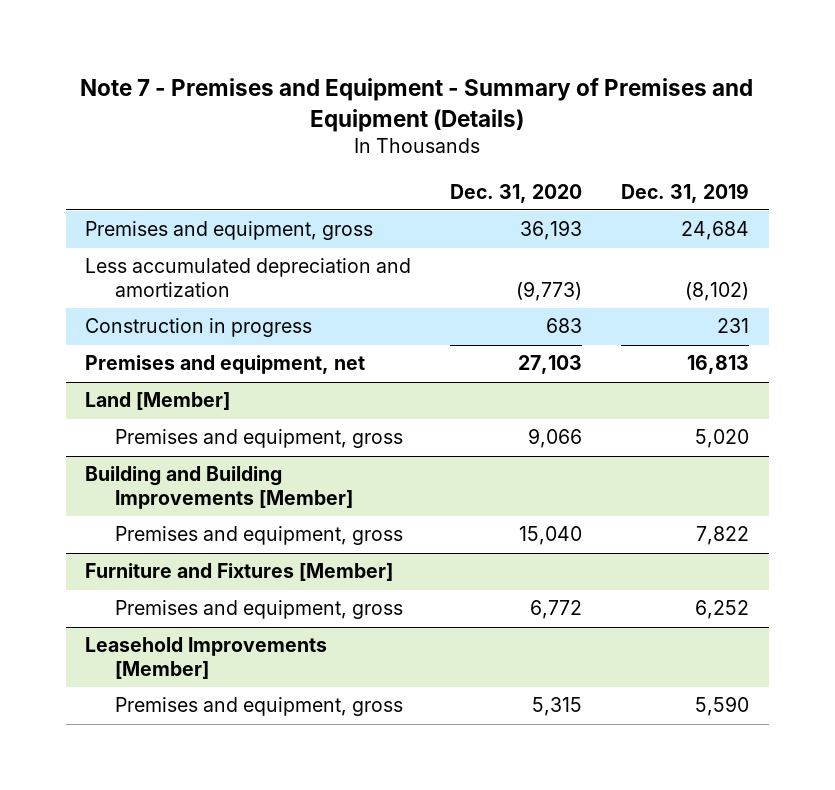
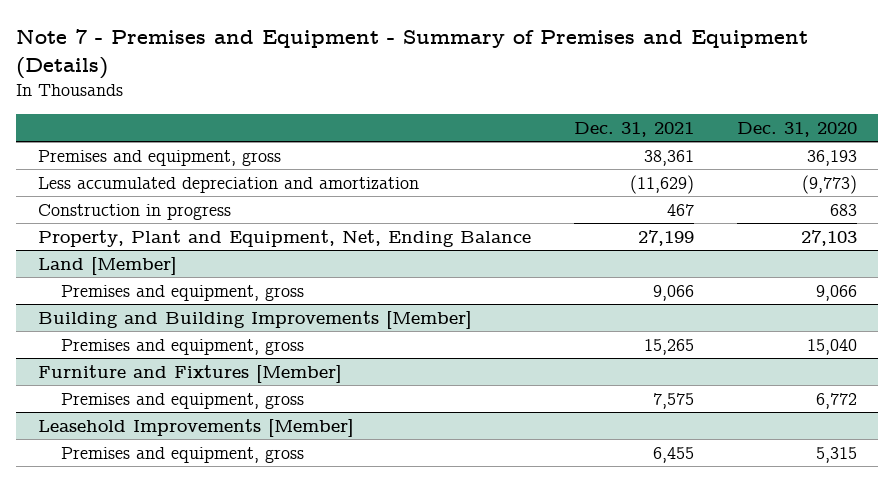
- | Dec. 31, 2020 | Dec. 31, 2019
+ | Dec. 31, 2021 | Dec. 31, 2020
- Premises and equipment, net | 27,103 | 16,813
+ Property, Plant and Equipment, Net, Ending Balance | 27,199 | 27,103

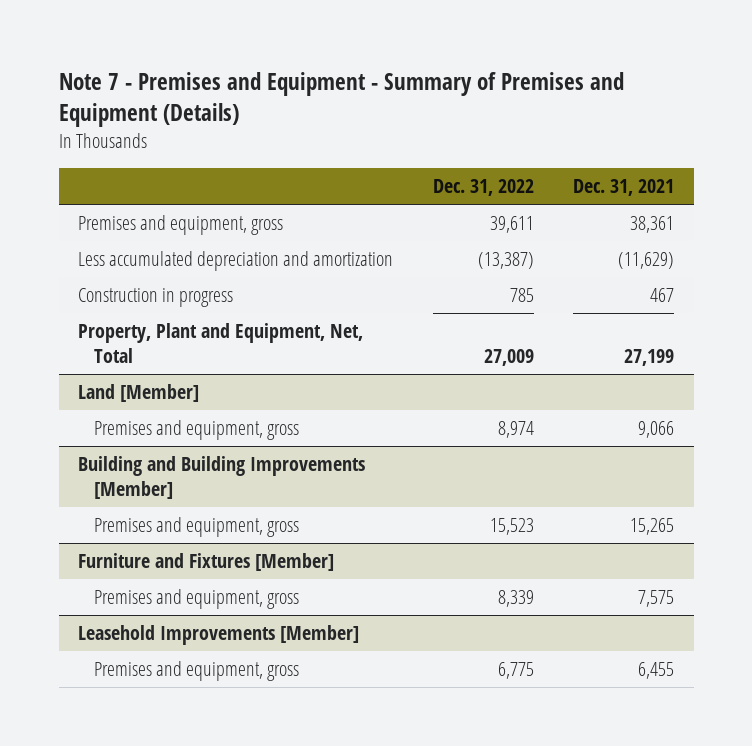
- | Dec. 31, 2021 | Dec. 31, 2020
+ | Dec. 31, 2022 | Dec. 31, 2021
- Property, Plant and Equipment, Net, Ending Balance | 27,199 | 27,103
+ Property, Plant and Equipment, Net, Total | 27,009 | 27,199

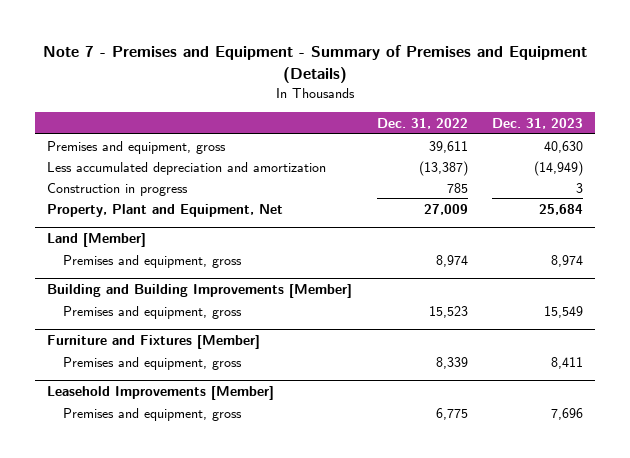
- | Dec. 31, 2022 | Dec. 31, 2021
+ | Dec. 31, 2022 | Dec. 31, 2023
- Property, Plant and Equipment, Net, Total | 27,009 | 27,199
+ Property, Plant and Equipment, Net | 27,009 | 25,684

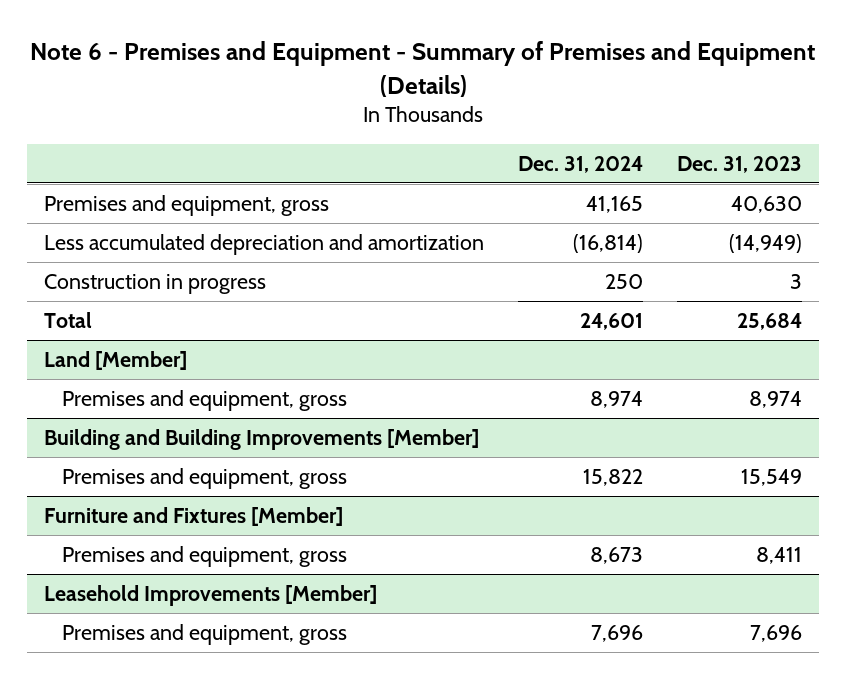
- Note 7 - Premises and Equipment - Summary of Premises and Equipment (Details)
+ Note 6 - Premises and Equipment - Summary of Premises and Equipment (Details)
- | Dec. 31, 2022 | Dec. 31, 2023
+ | Dec. 31, 2024 | Dec. 31, 2023
- Property, Plant and Equipment, Net | 27,009 | 25,684
+ Total | 24,601 | 25,684

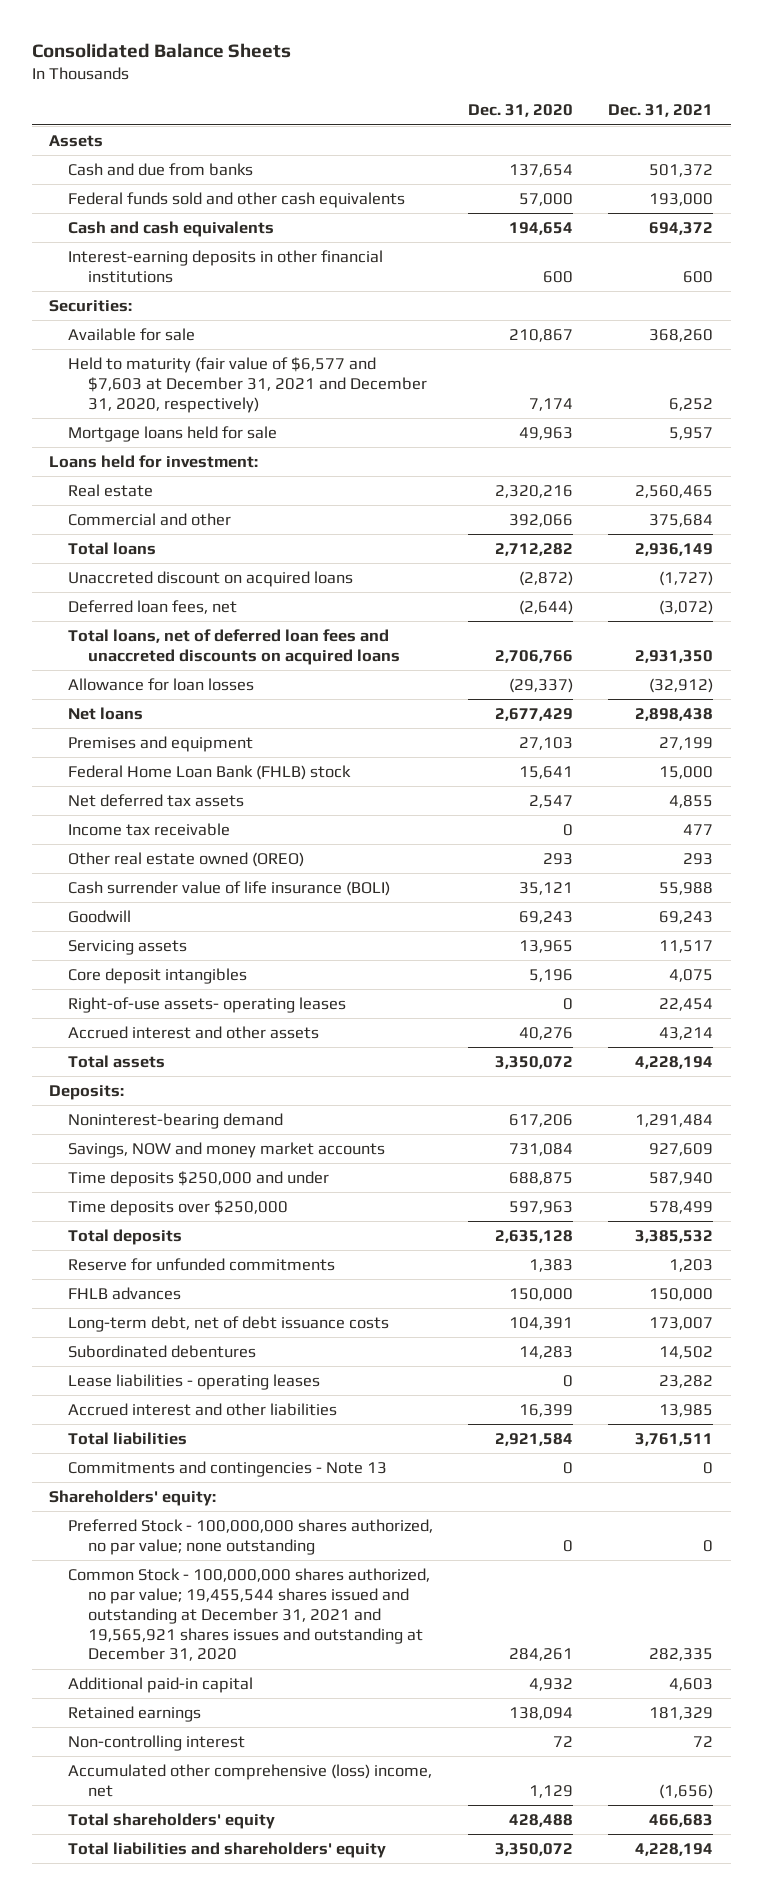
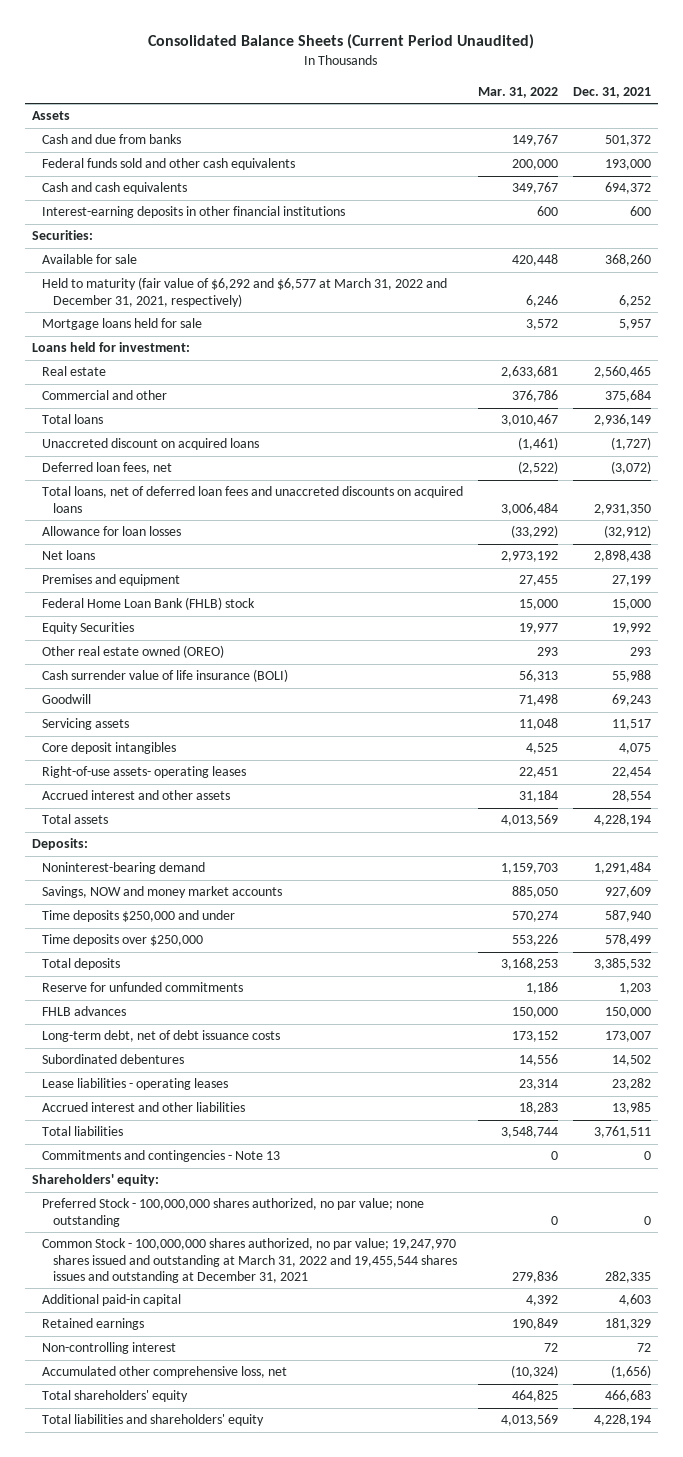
- Consolidated Balance Sheets
+ Consolidated Balance Sheets (Current Period Unaudited)
- | Dec. 31, 2020 | Dec. 31, 2021
+ | Mar. 31, 2022 | Dec. 31, 2021
- Held to maturity (fair value of $6,577 and $7,603 at December 31, 2021 and December 31, 2020, respectively) | 7,174 | 6,252
+ Held to maturity (fair value of $6,292 and $6,577 at March 31, 2022 and December 31, 2021, respectively) | 6,246 | 6,252
- Net deferred tax assets | 2,547 | 4,855
- Income tax receivable | 0 | 477
+ Equity Securities | 19,977 | 19,992
- Accrued interest and other assets | 40,276 | 43,214
+ Accrued interest and other assets | 31,184 | 28,554
- Common Stock - 100,000,000 shares authorized, no par value; 19,455,544 shares issued and outstanding at December 31, 2021 and 19,565,921 shares issues and outstanding at December 31, 2020 | 284,261 | 282,335
+ Common Stock - 100,000,000 shares authorized, no par value; 19,247,970 shares issued and outstanding at March 31, 2022 and 19,455,544 shares issues and outstanding at December 31, 2021 | 279,836 | 282,335
- Accumulated other comprehensive (loss) income, net | 1,129 | (1,656)
+ Accumulated other comprehensive loss, net | (10,324) | (1,656)

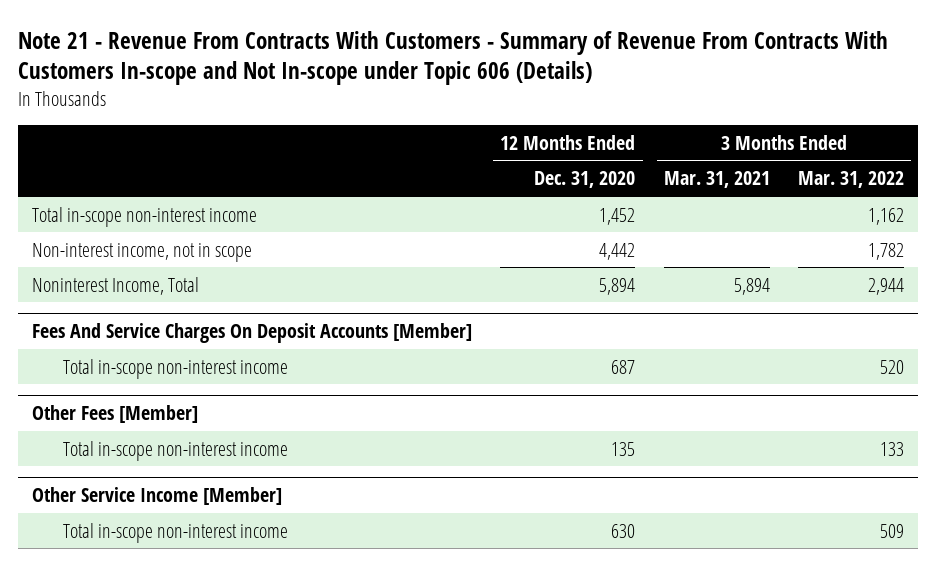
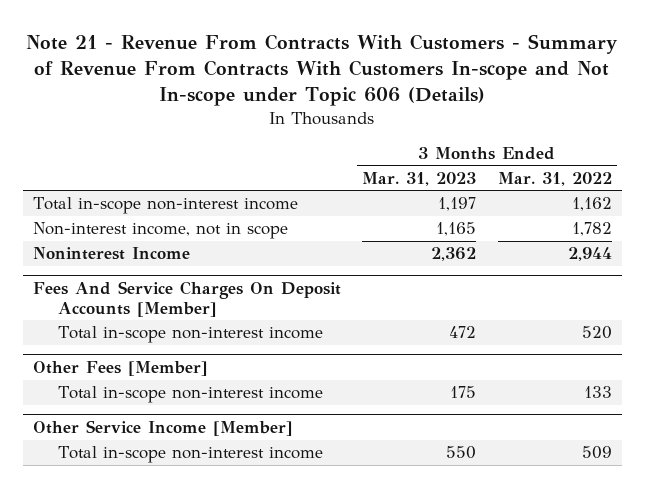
- | 12 Months Ended Dec. 31, 2020 | 3 Months Ended Mar. 31, 2021 | 3 Months Ended Mar. 31, 2022
+ | 3 Months Ended Mar. 31, 2023 | 3 Months Ended Mar. 31, 2022
- Noninterest Income, Total | 5,894 | 5,894 | 2,944
+ Noninterest Income | 2,362 | 2,944

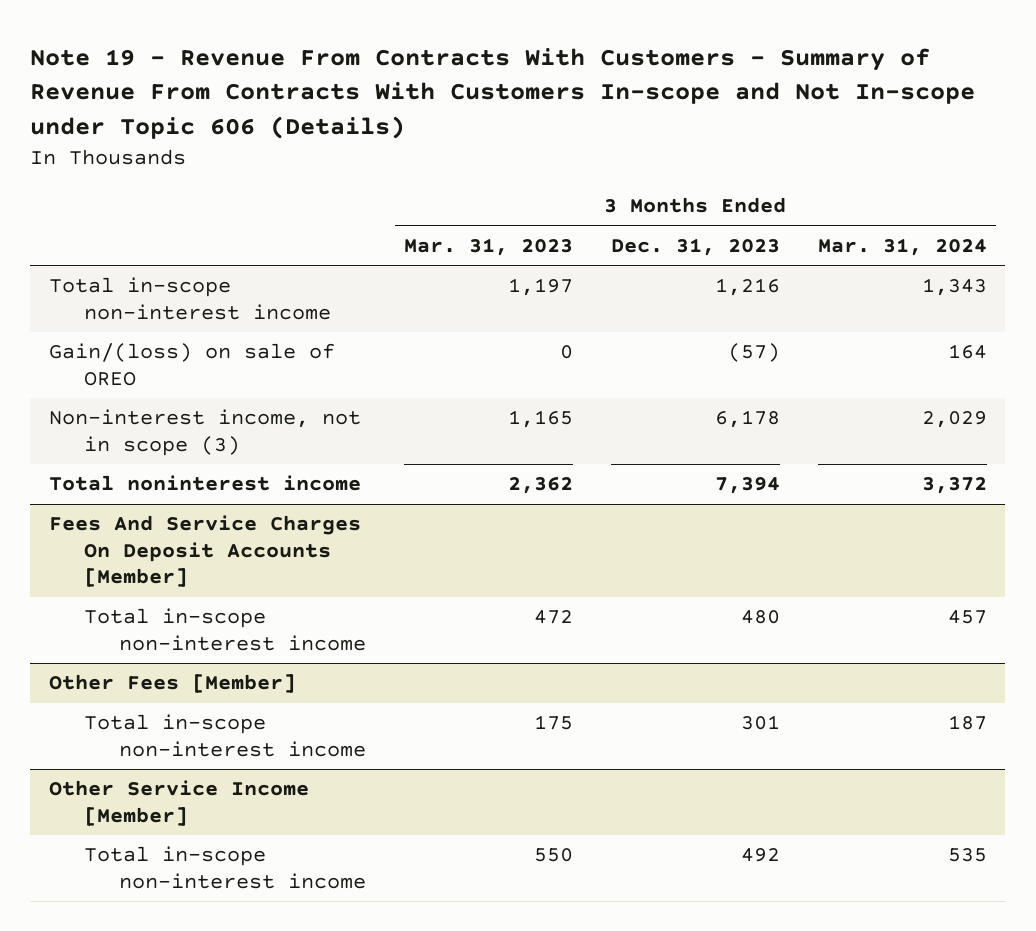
- Note 21 - Revenue From Contracts With Customers - Summary of Revenue From Contracts With Customers In-scope and Not In-scope under Topic 606 (Details)
+ Note 19 - Revenue From Contracts With Customers - Summary of Revenue From Contracts With Customers In-scope and Not In-scope under Topic 606 (Details)
- | 3 Months Ended Mar. 31, 2023 | 3 Months Ended Mar. 31, 2022
+ | 3 Months Ended Mar. 31, 2023 | 3 Months Ended Dec. 31, 2023 | 3 Months Ended Mar. 31, 2024
- Non-interest income, not in scope | 1,165 | 1,782
- Noninterest Income | 2,362 | 2,944
+ Gain/(loss) on sale of OREO | 0 | (57) | 164
+ Non-interest income, not in scope (3) | 1,165 | 6,178 | 2,029
+ Total noninterest income | 2,362 | 7,394 | 3,372

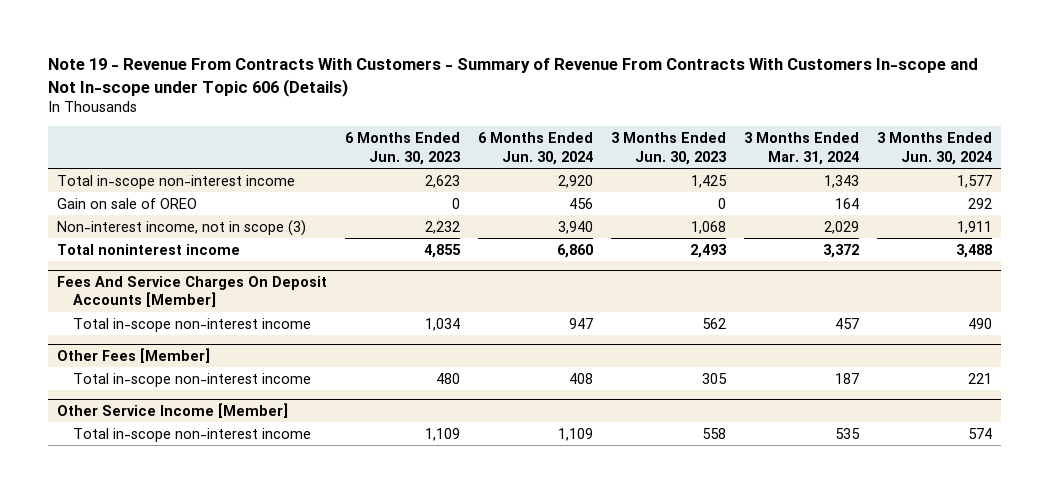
- | 3 Months Ended Mar. 31, 2023 | 3 Months Ended Dec. 31, 2023 | 3 Months Ended Mar. 31, 2024
+ | 6 Months Ended Jun. 30, 2023 | 6 Months Ended Jun. 30, 2024 | 3 Months Ended Jun. 30, 2023 | 3 Months Ended Mar. 31, 2024 | 3 Months Ended Jun. 30, 2024
- Gain/(loss) on sale of OREO | 0 | (57) | 164
+ Gain on sale of OREO | 0 | 456 | 0 | 164 | 292

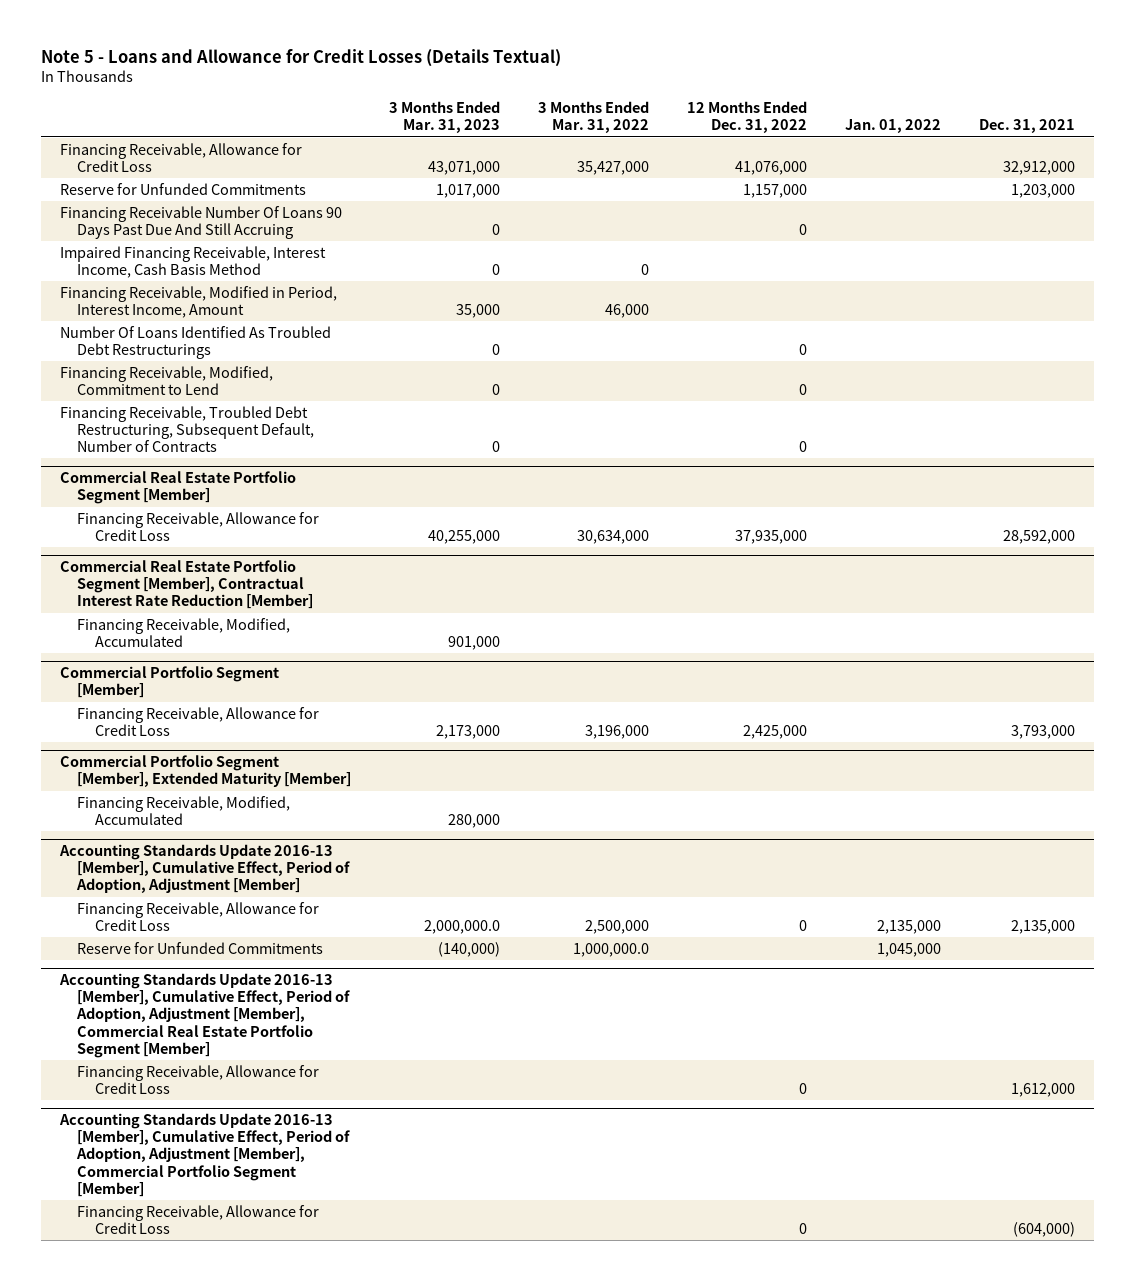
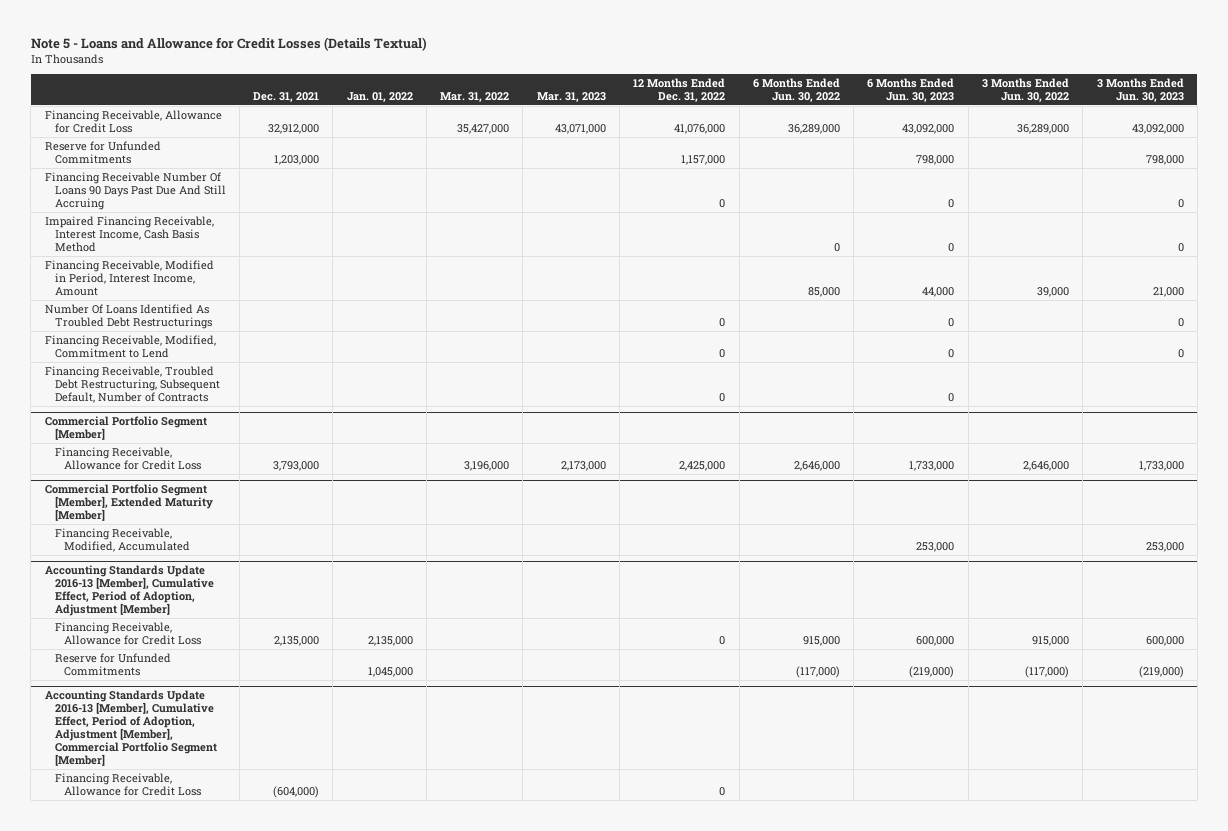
- | 3 Months Ended Mar. 31, 2023 | 3 Months Ended Mar. 31, 2022 | 12 Months Ended Dec. 31, 2022 | Jan. 01, 2022 | Dec. 31, 2021
+ | Dec. 31, 2021 | Jan. 01, 2022 | Mar. 31, 2022 | Mar. 31, 2023 | 12 Months Ended Dec. 31, 2022 | 6 Months Ended Jun. 30, 2022 | 6 Months Ended Jun. 30, 2023 | 3 Months Ended Jun. 30, 2022 | 3 Months Ended Jun. 30, 2023
- Commercial Real Estate Portfolio Segment [Member]
- Financing Receivable, Allowance for Credit Loss | 40,255,000 | 30,634,000 | 37,935,000 | | 28,592,000
- Commercial Real Estate Portfolio Segment [Member], Contractual Interest Rate Reduction [Member]
- Financing Receivable, Modified, Accumulated | 901,000 | | | |
- Accounting Standards Update 2016-13 [Member], Cumulative Effect, Period of Adoption, Adjustment [Member], Commercial Real Estate Portfolio Segment [Member]
- Financing Receivable, Allowance for Credit Loss | | | 0 | | 1,612,000

